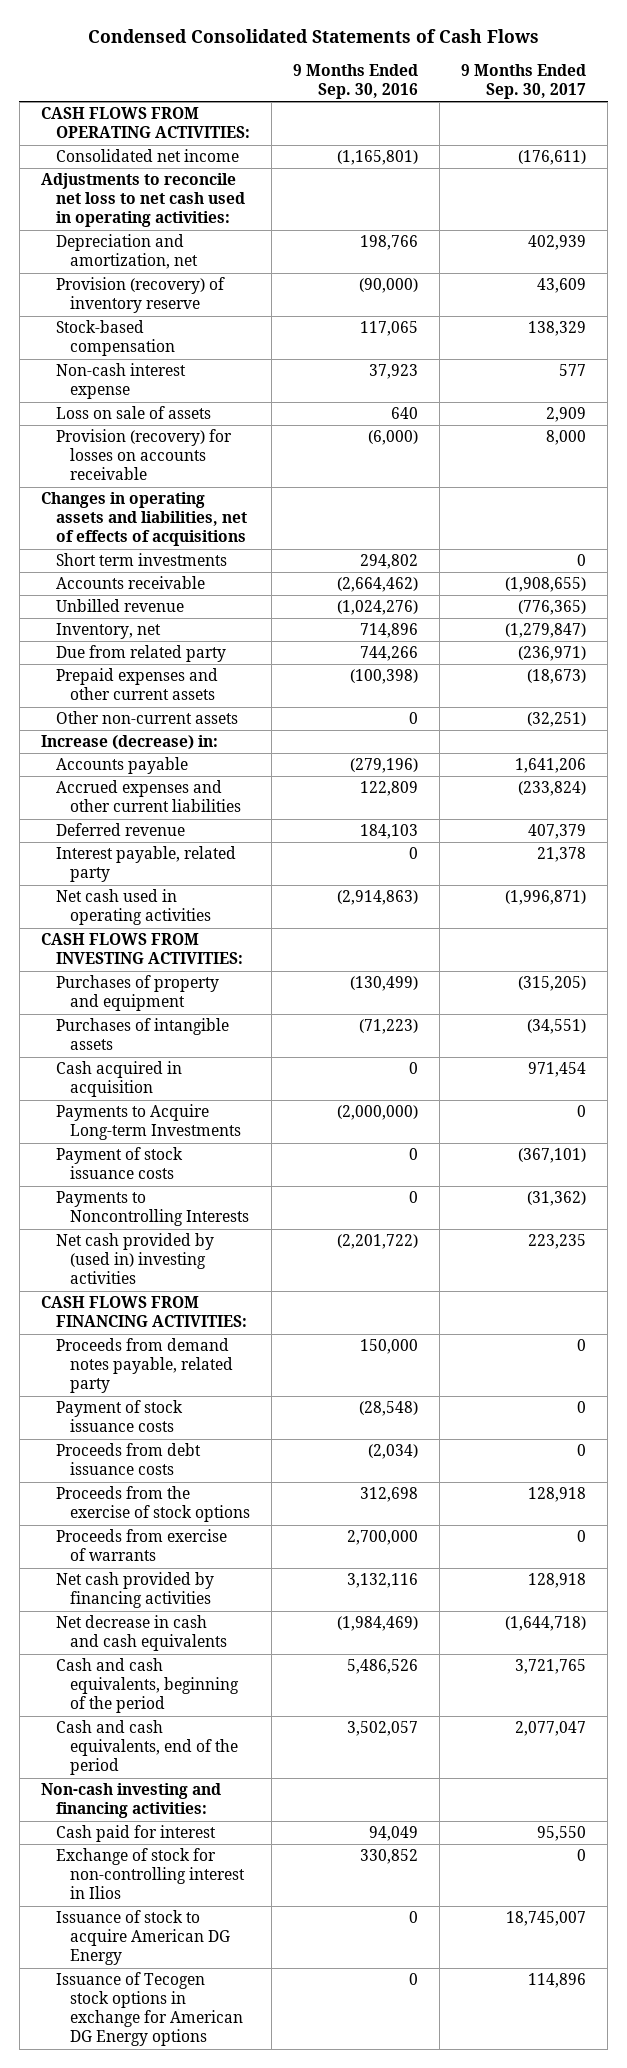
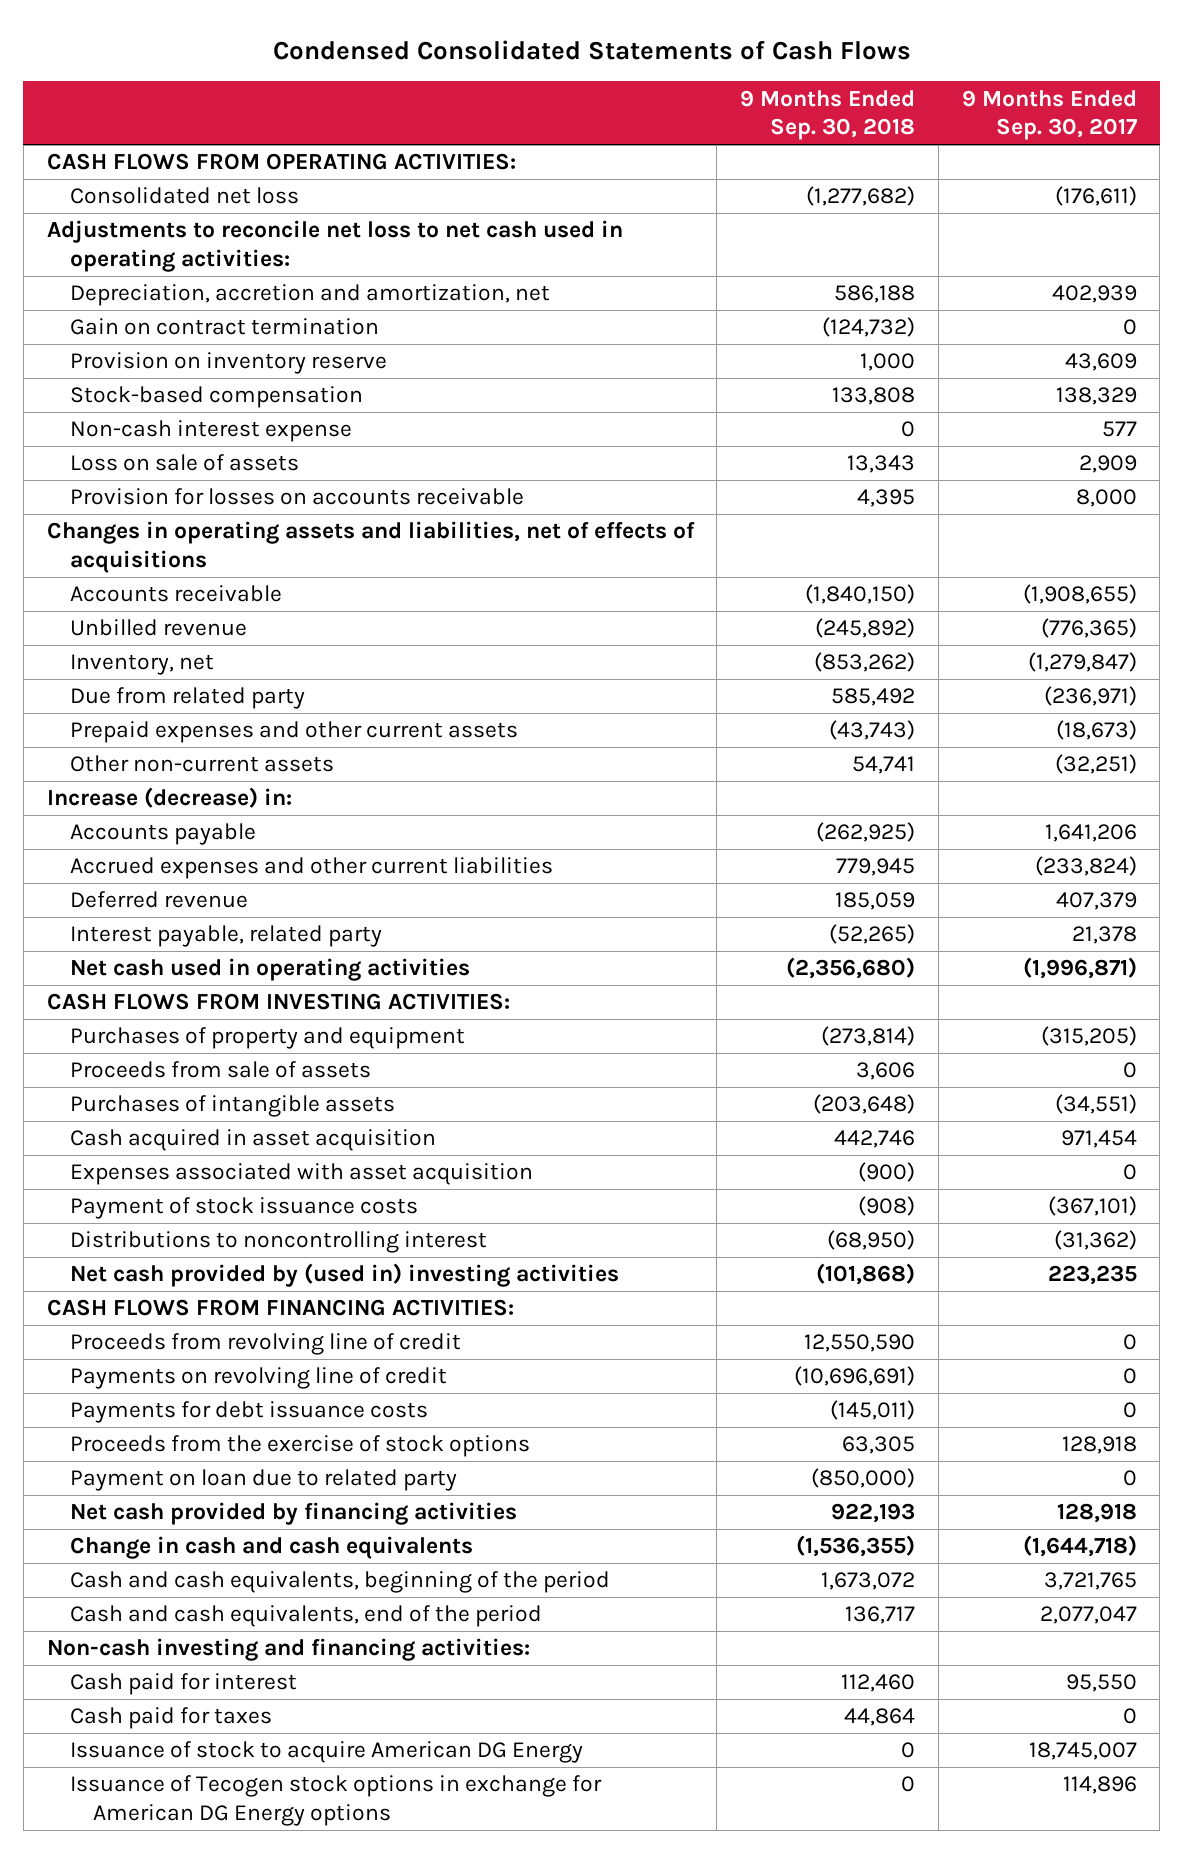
- | 9 Months Ended Sep. 30, 2016 | 9 Months Ended Sep. 30, 2017
+ | 9 Months Ended Sep. 30, 2018 | 9 Months Ended Sep. 30, 2017
- Consolidated net income | (1,165,801) | (176,611)
+ Consolidated net loss | (1,277,682) | (176,611)
- Depreciation and amortization, net | 198,766 | 402,939
- Provision (recovery) of inventory reserve | (90,000) | 43,609
+ Depreciation, accretion and amortization, net | 586,188 | 402,939
+ Gain on contract termination | (124,732) | 0
+ Provision on inventory reserve | 1,000 | 43,609
- Provision (recovery) for losses on accounts receivable | (6,000) | 8,000
+ Provision for losses on accounts receivable | 4,395 | 8,000
- Short term investments | 294,802 | 0
+ Proceeds from sale of assets | 3,606 | 0
- Cash acquired in acquisition | 0 | 971,454
- Payments to Acquire Long-term Investments | (2,000,000) | 0
+ Cash acquired in asset acquisition | 442,746 | 971,454
+ Expenses associated with asset acquisition | (900) | 0
- Payments to Noncontrolling Interests | 0 | (31,362)
+ Distributions to noncontrolling interest | (68,950) | (31,362)
- Proceeds from demand notes payable, related party | 150,000 | 0
- Payment of stock issuance costs | (28,548) | 0
- Proceeds from debt issuance costs | (2,034) | 0
+ Proceeds from revolving line of credit | 12,550,590 | 0
+ Payments on revolving line of credit | (10,696,691) | 0
+ Payments for debt issuance costs | (145,011) | 0
- Proceeds from exercise of warrants | 2,700,000 | 0
+ Payment on loan due to related party | (850,000) | 0
- Net decrease in cash and cash equivalents | (1,984,469) | (1,644,718)
+ Change in cash and cash equivalents | (1,536,355) | (1,644,718)
- Exchange of stock for non-controlling interest in Ilios | 330,852 | 0
+ Cash paid for taxes | 44,864 | 0

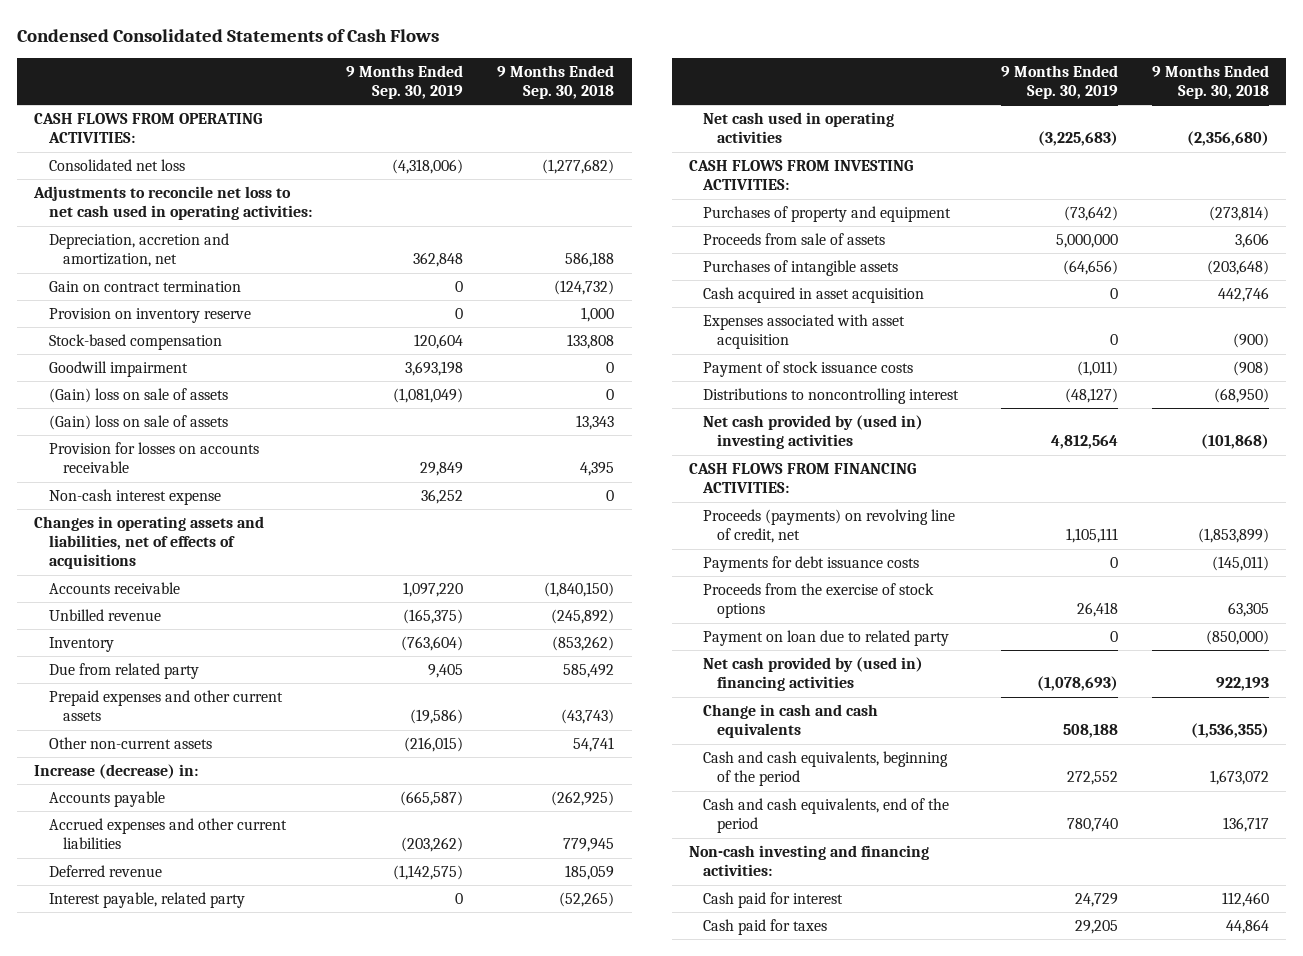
- | 9 Months Ended Sep. 30, 2018 | 9 Months Ended Sep. 30, 2017
+ | 9 Months Ended Sep. 30, 2019 | 9 Months Ended Sep. 30, 2018
- Loss on sale of assets | 13,343 | 2,909
+ Goodwill impairment | 3,693,198 | 0
+ (Gain) loss on sale of assets | (1,081,049) | 0
+ (Gain) loss on sale of assets | | 13,343
moved down: Non-cash interest expense | 36,252 | 0
- Inventory, net | (853,262) | (1,279,847)
+ Inventory | (763,604) | (853,262)
- Proceeds from revolving line of credit | 12,550,590 | 0
- Payments on revolving line of credit | (10,696,691) | 0
+ Proceeds (payments) on revolving line of credit, net | 1,105,111 | (1,853,899)
- Net cash provided by financing activities | 922,193 | 128,918
+ Net cash provided by (used in) financing activities | (1,078,693) | 922,193
- Issuance of stock to acquire American DG Energy | 0 | 18,745,007
- Issuance of Tecogen stock options in exchange for American DG Energy options | 0 | 114,896

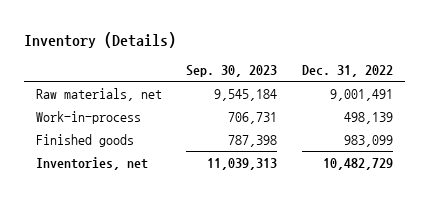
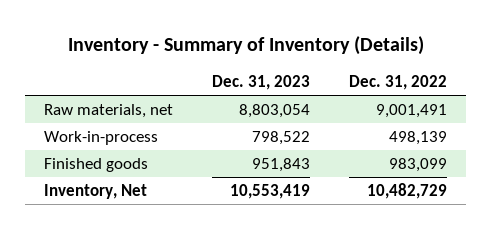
- Inventory (Details)
+ Inventory - Summary of Inventory (Details)
- | Sep. 30, 2023 | Dec. 31, 2022
+ | Dec. 31, 2023 | Dec. 31, 2022
- Inventories, net | 11,039,313 | 10,482,729
+ Inventory, Net | 10,553,419 | 10,482,729

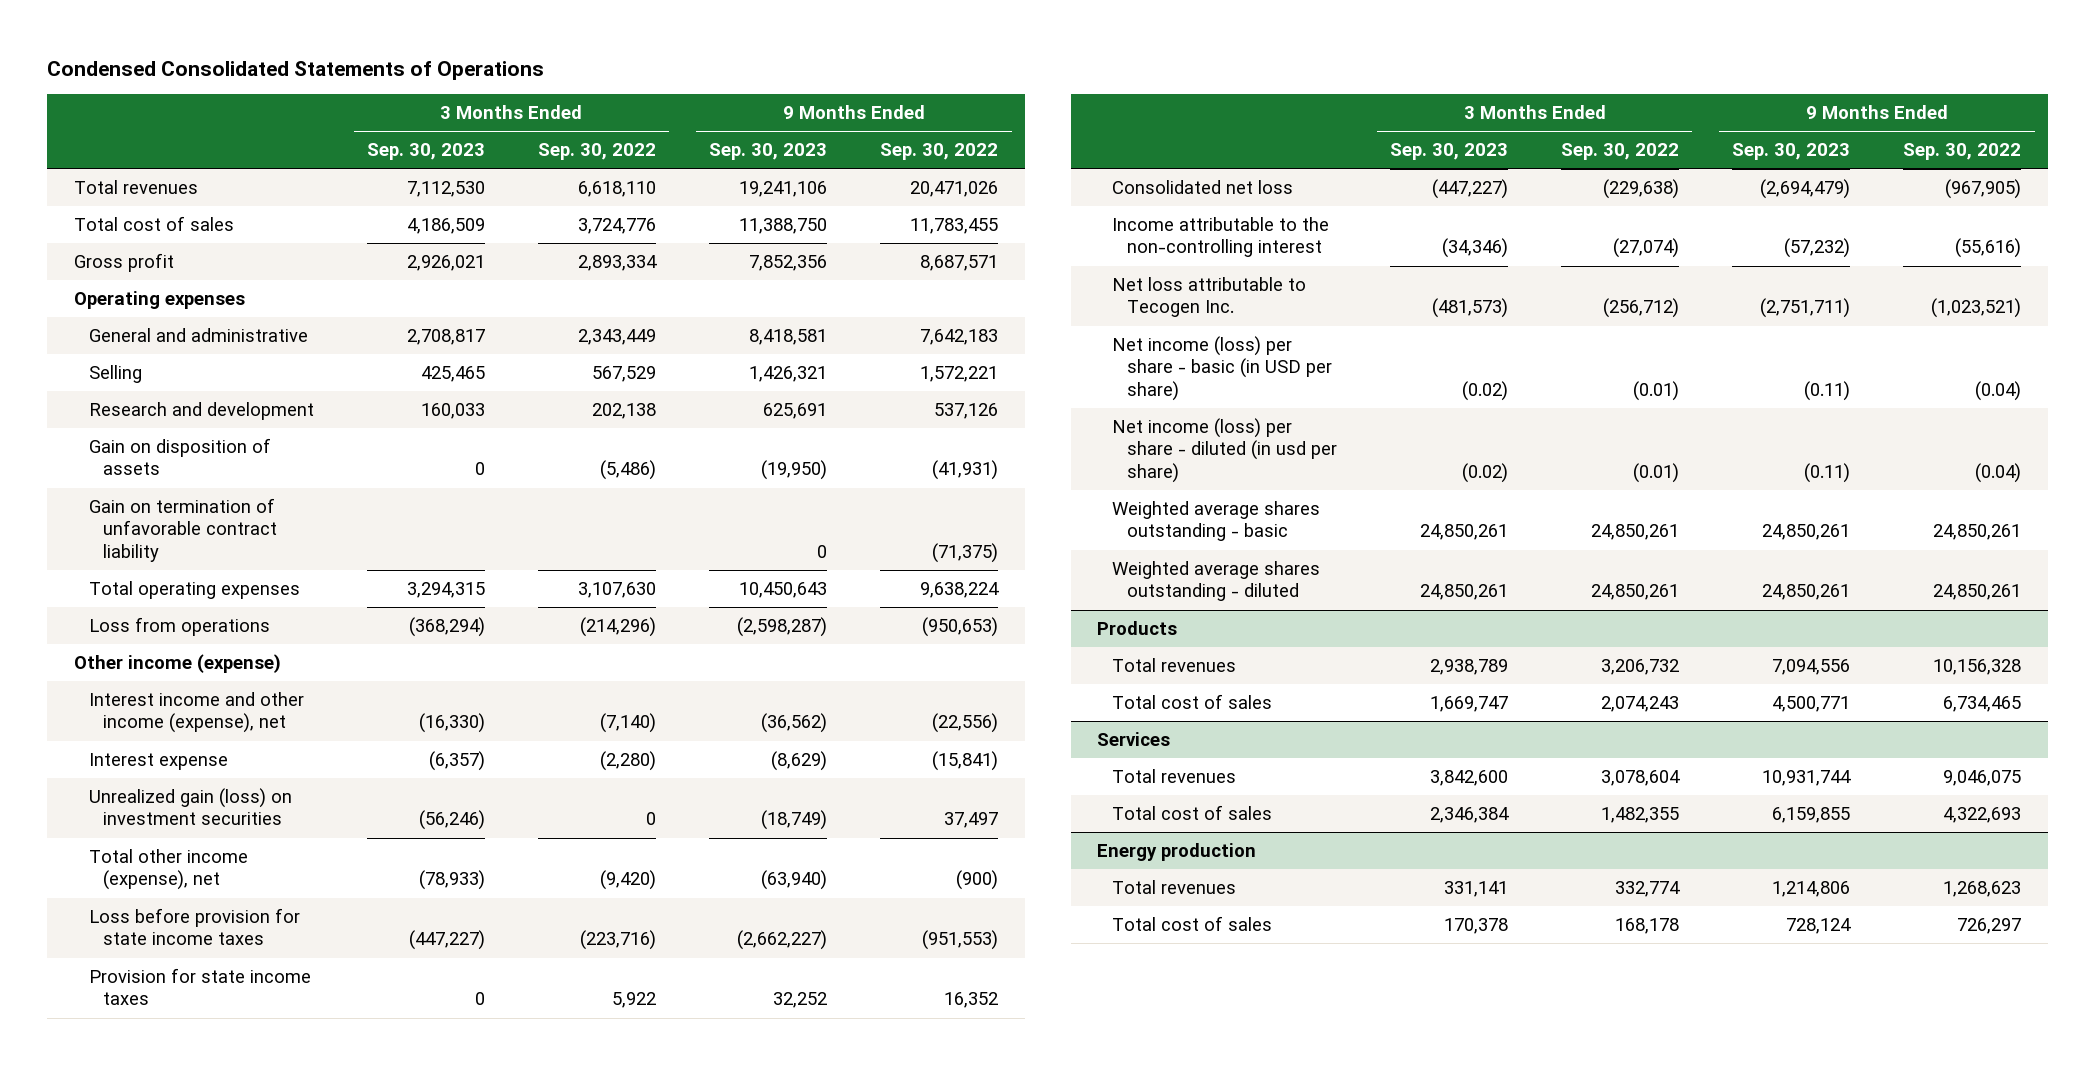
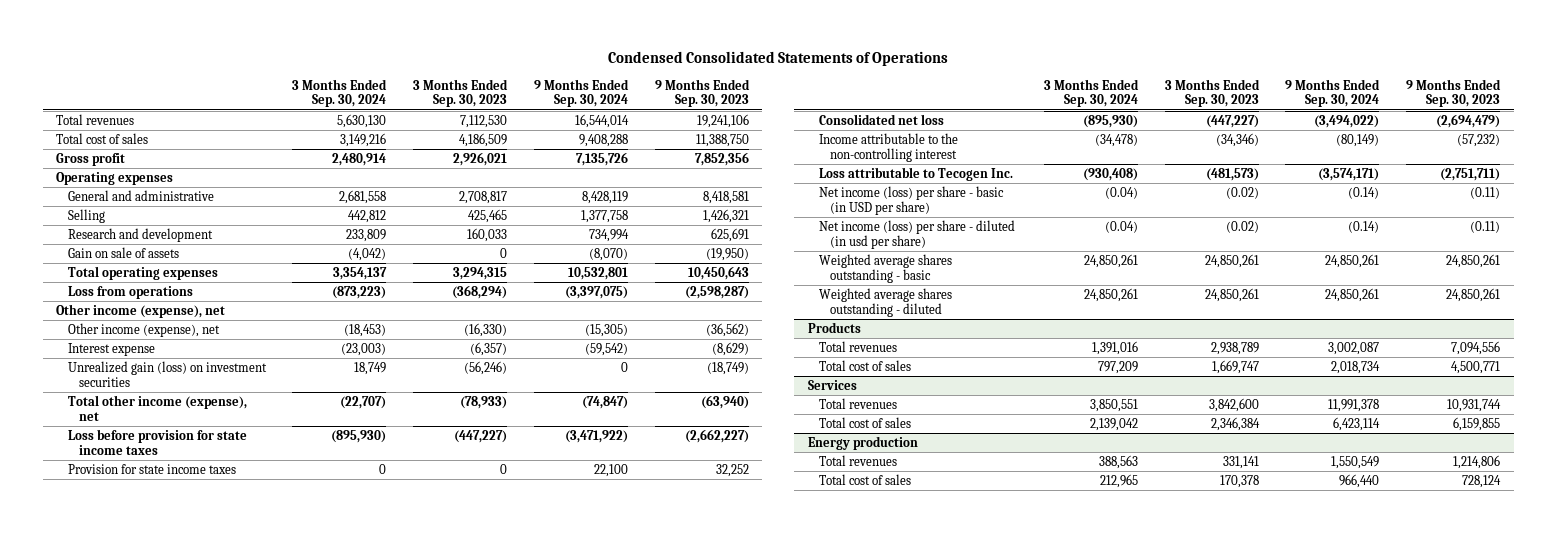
- | 3 Months Ended Sep. 30, 2023 | 3 Months Ended Sep. 30, 2022 | 9 Months Ended Sep. 30, 2023 | 9 Months Ended Sep. 30, 2022
+ | 3 Months Ended Sep. 30, 2024 | 3 Months Ended Sep. 30, 2023 | 9 Months Ended Sep. 30, 2024 | 9 Months Ended Sep. 30, 2023
- Gain on disposition of assets | 0 | (5,486) | (19,950) | (41,931)
- Gain on termination of unfavorable contract liability | | | 0 | (71,375)
+ Gain on sale of assets | (4,042) | 0 | (8,070) | (19,950)
- Other income (expense)
- Interest income and other income (expense), net | (16,330) | (7,140) | (36,562) | (22,556)
+ Other income (expense), net
+ Other income (expense), net | (18,453) | (16,330) | (15,305) | (36,562)
- Net loss attributable to Tecogen Inc. | (481,573) | (256,712) | (2,751,711) | (1,023,521)
+ Loss attributable to Tecogen Inc. | (930,408) | (481,573) | (3,574,171) | (2,751,711)

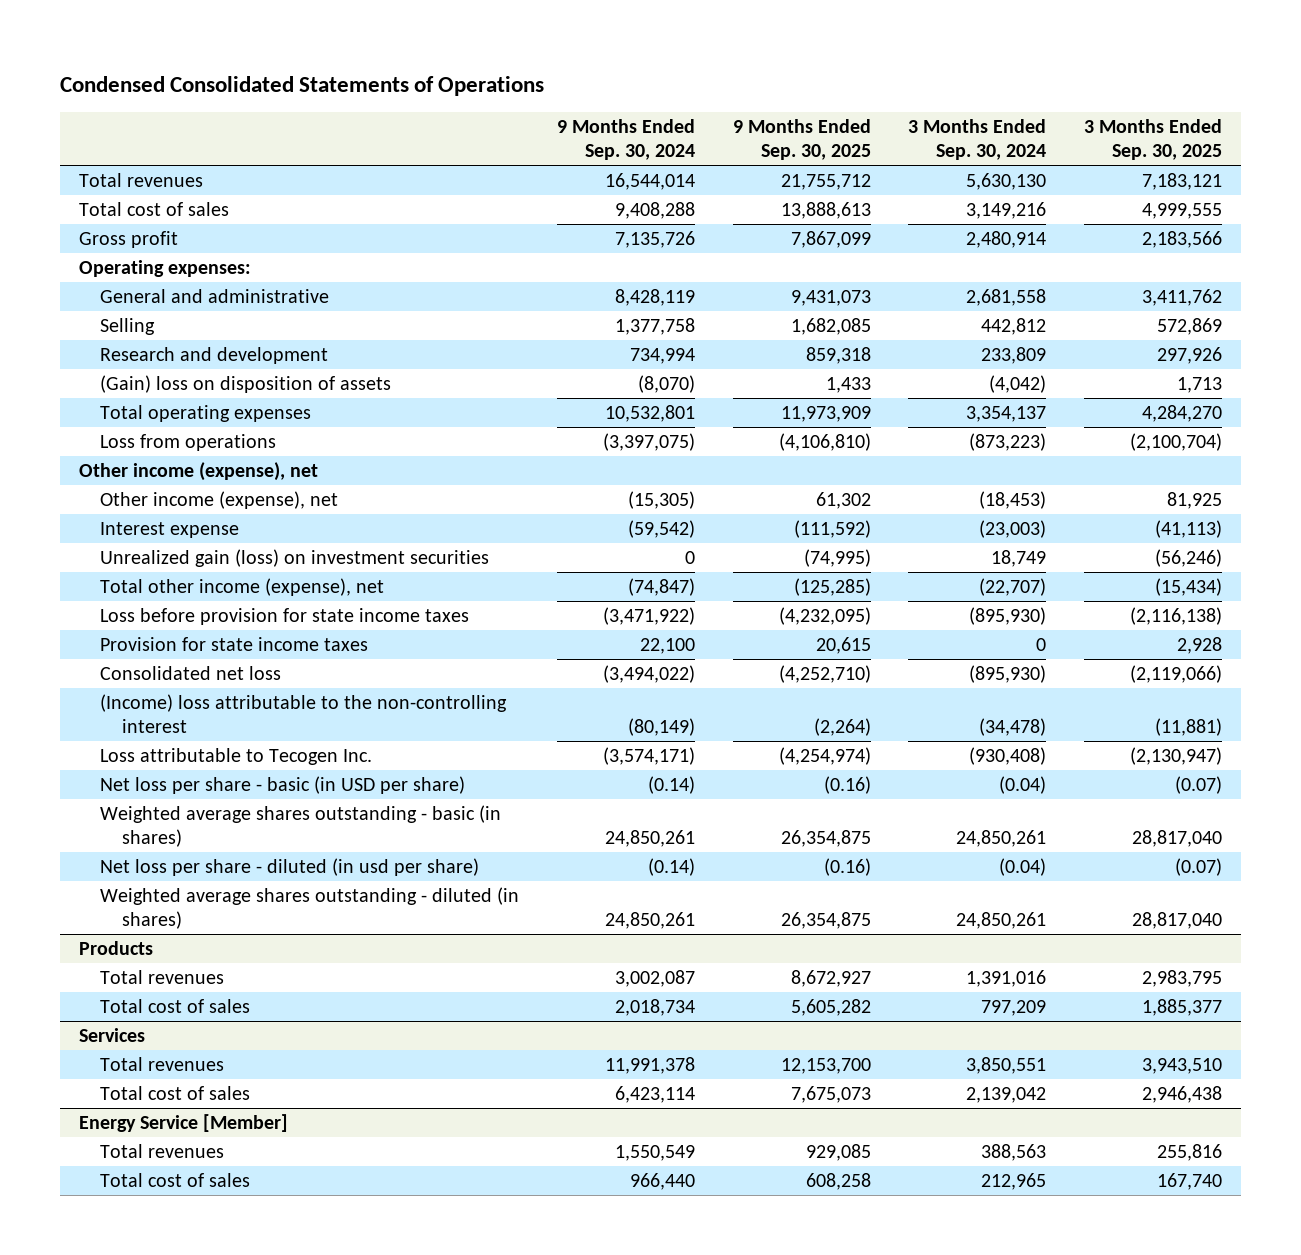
- | 3 Months Ended Sep. 30, 2024 | 3 Months Ended Sep. 30, 2023 | 9 Months Ended Sep. 30, 2024 | 9 Months Ended Sep. 30, 2023
+ | 9 Months Ended Sep. 30, 2024 | 9 Months Ended Sep. 30, 2025 | 3 Months Ended Sep. 30, 2024 | 3 Months Ended Sep. 30, 2025
- Operating expenses
+ Operating expenses:
- Gain on sale of assets | (4,042) | 0 | (8,070) | (19,950)
+ (Gain) loss on disposition of assets | (8,070) | 1,433 | (4,042) | 1,713
- Income attributable to the non-controlling interest | (34,478) | (34,346) | (80,149) | (57,232)
+ (Income) loss attributable to the non-controlling interest | (80,149) | (2,264) | (34,478) | (11,881)
- Net income (loss) per share - basic (in USD per share) | (0.04) | (0.02) | (0.14) | (0.11)
- Net income (loss) per share - diluted (in usd per share) | (0.04) | (0.02) | (0.14) | (0.11)
- Weighted average shares outstanding - basic | 24,850,261 | 24,850,261 | 24,850,261 | 24,850,261
- Weighted average shares outstanding - diluted | 24,850,261 | 24,850,261 | 24,850,261 | 24,850,261
+ Net loss per share - basic (in USD per share) | (0.14) | (0.16) | (0.04) | (0.07)
+ Weighted average shares outstanding - basic (in shares) | 24,850,261 | 26,354,875 | 24,850,261 | 28,817,040
+ Net loss per share - diluted (in usd per share) | (0.14) | (0.16) | (0.04) | (0.07)
+ Weighted average shares outstanding - diluted (in shares) | 24,850,261 | 26,354,875 | 24,850,261 | 28,817,040
- Energy production
+ Energy Service [Member]

